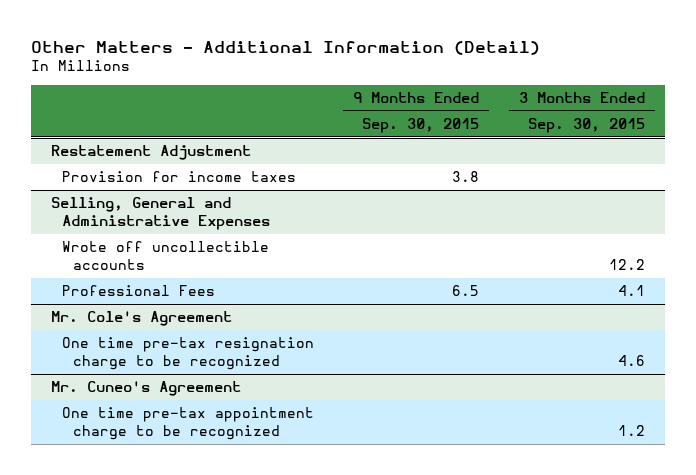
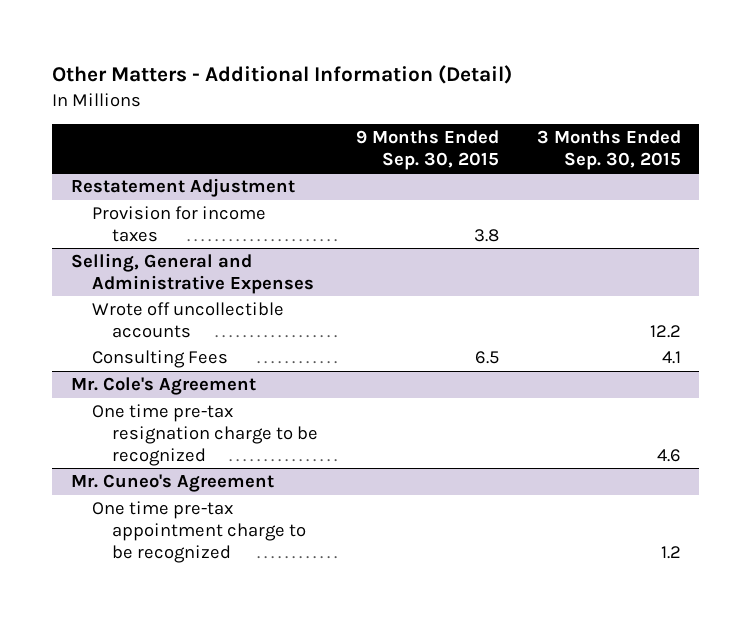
@ Selling, General and Administrative Expenses
- Professional Fees | 6.5 | 4.1
+ Consulting Fees | 6.5 | 4.1

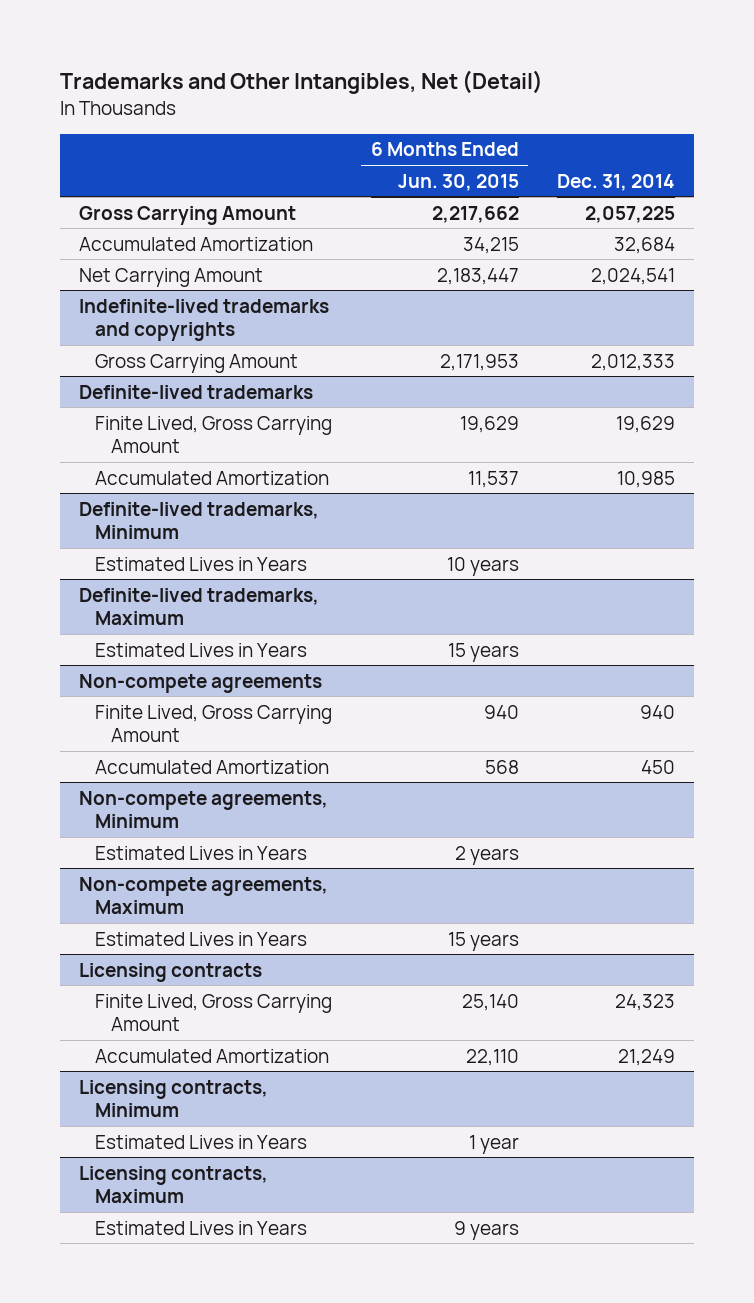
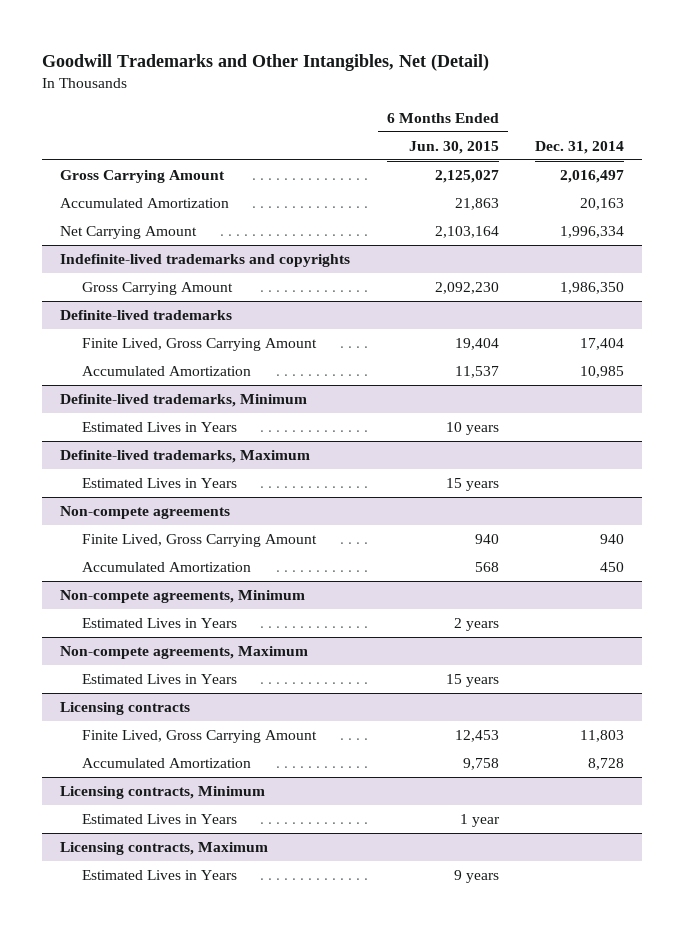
- Trademarks and Other Intangibles, Net (Detail)
+ Goodwill Trademarks and Other Intangibles, Net (Detail)
- Gross Carrying Amount | 2,217,662 | 2,057,225
- Accumulated Amortization | 34,215 | 32,684
- Net Carrying Amount | 2,183,447 | 2,024,541
+ Gross Carrying Amount | 2,125,027 | 2,016,497
+ Accumulated Amortization | 21,863 | 20,163
+ Net Carrying Amount | 2,103,164 | 1,996,334
@ Indefinite-lived trademarks and copyrights
- Gross Carrying Amount | 2,171,953 | 2,012,333
+ Gross Carrying Amount | 2,092,230 | 1,986,350
@ Definite-lived trademarks
- Finite Lived, Gross Carrying Amount | 19,629 | 19,629
+ Finite Lived, Gross Carrying Amount | 19,404 | 17,404
@ Licensing contracts
- Finite Lived, Gross Carrying Amount | 25,140 | 24,323
- Accumulated Amortization | 22,110 | 21,249
+ Finite Lived, Gross Carrying Amount | 12,453 | 11,803
+ Accumulated Amortization | 9,758 | 8,728

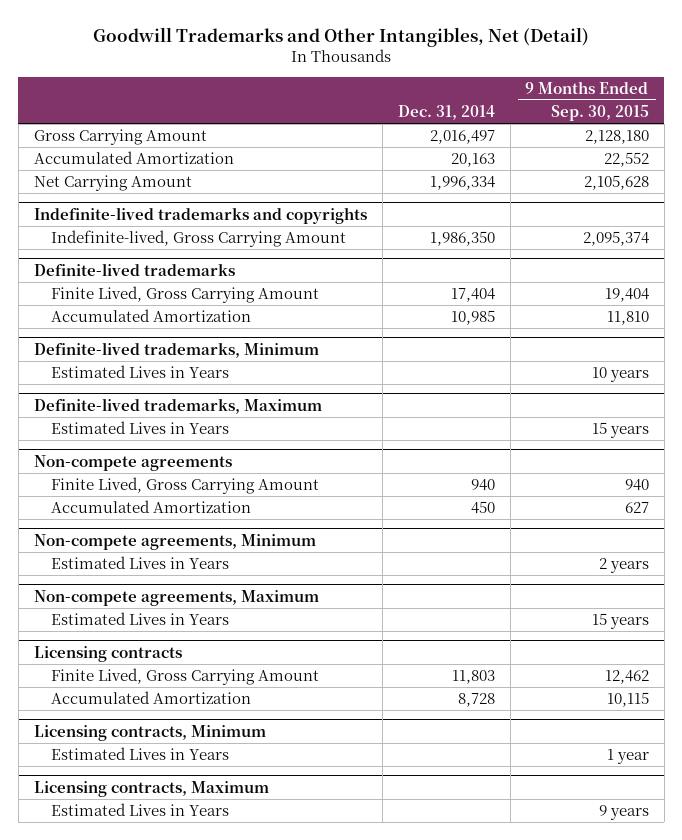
- | 6 Months Ended Jun. 30, 2015 | Dec. 31, 2014
+ | Dec. 31, 2014 | 9 Months Ended Sep. 30, 2015
@ Indefinite-lived trademarks and copyrights
- Gross Carrying Amount | 2,092,230 | 1,986,350
+ Indefinite-lived, Gross Carrying Amount | 1,986,350 | 2,095,374

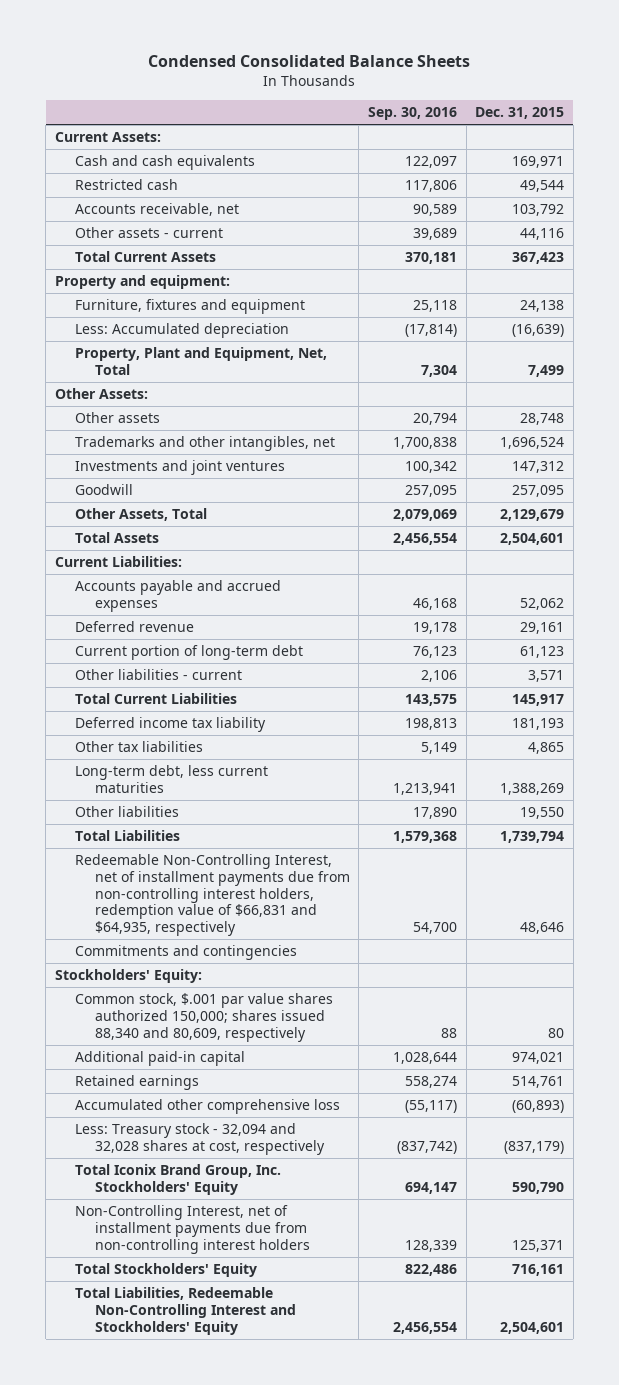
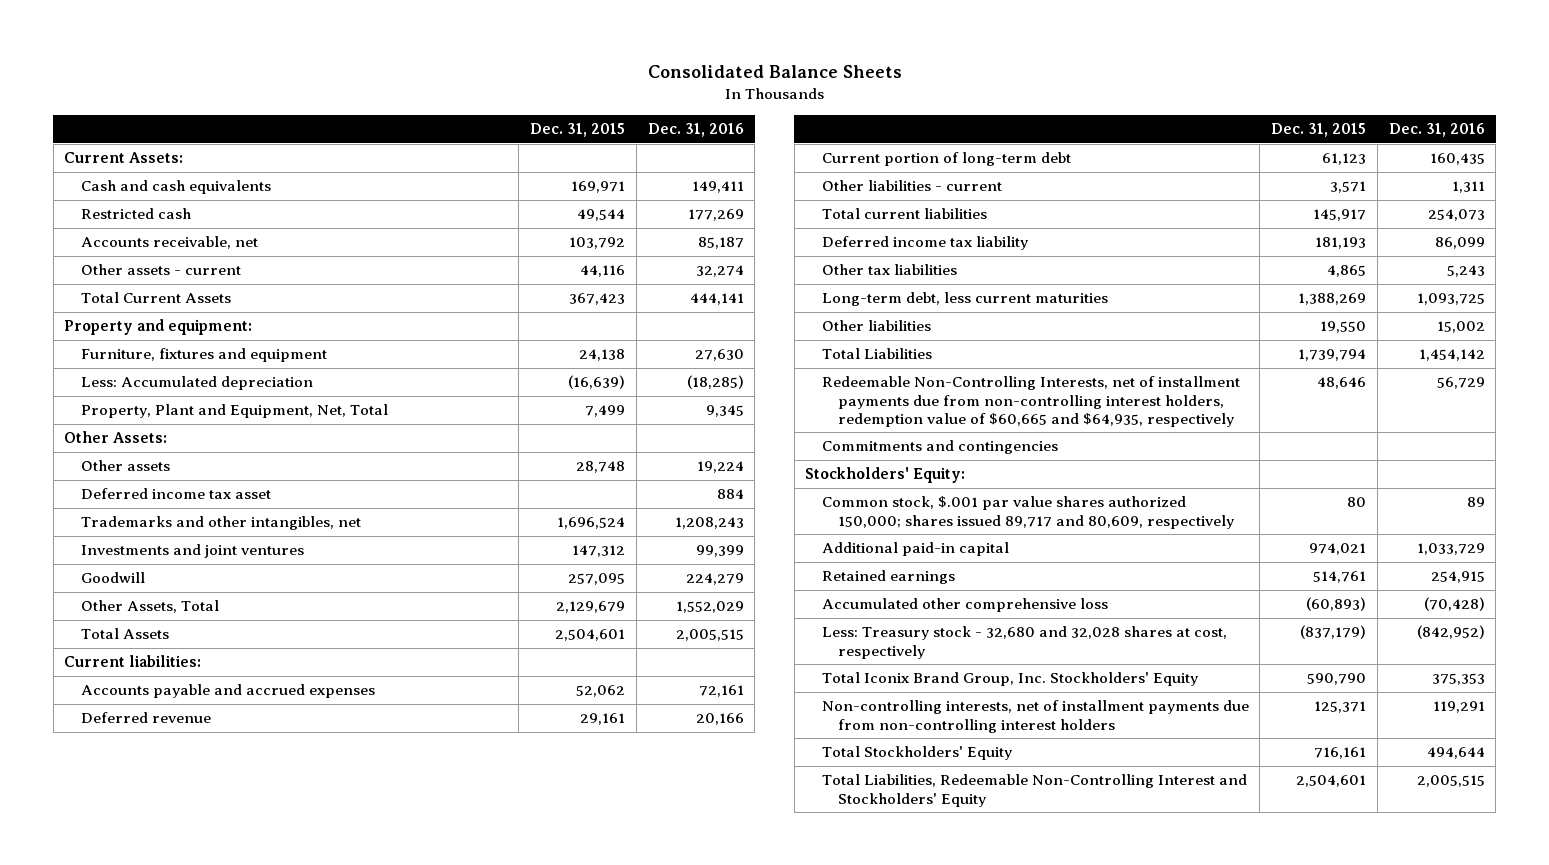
- Condensed Consolidated Balance Sheets
+ Consolidated Balance Sheets
- | Sep. 30, 2016 | Dec. 31, 2015
+ | Dec. 31, 2015 | Dec. 31, 2016
+ Deferred income tax asset | | 884
- Current Liabilities:
+ Current liabilities:
- Total Current Liabilities | 143,575 | 145,917
+ Total current liabilities | 145,917 | 254,073
- Redeemable Non-Controlling Interest, net of installment payments due from non-controlling interest holders, redemption value of $66,831 and $64,935, respectively | 54,700 | 48,646
+ Redeemable Non-Controlling Interests, net of installment payments due from non-controlling interest holders, redemption value of $60,665 and $64,935, respectively | 48,646 | 56,729
- Common stock, $.001 par value shares authorized 150,000; shares issued 88,340 and 80,609, respectively | 88 | 80
+ Common stock, $.001 par value shares authorized 150,000; shares issued 89,717 and 80,609, respectively | 80 | 89
- Less: Treasury stock - 32,094 and 32,028 shares at cost, respectively | (837,742) | (837,179)
+ Less: Treasury stock - 32,680 and 32,028 shares at cost, respectively | (837,179) | (842,952)
- Non-Controlling Interest, net of installment payments due from non-controlling interest holders | 128,339 | 125,371
+ Non-controlling interests, net of installment payments due from non-controlling interest holders | 125,371 | 119,291

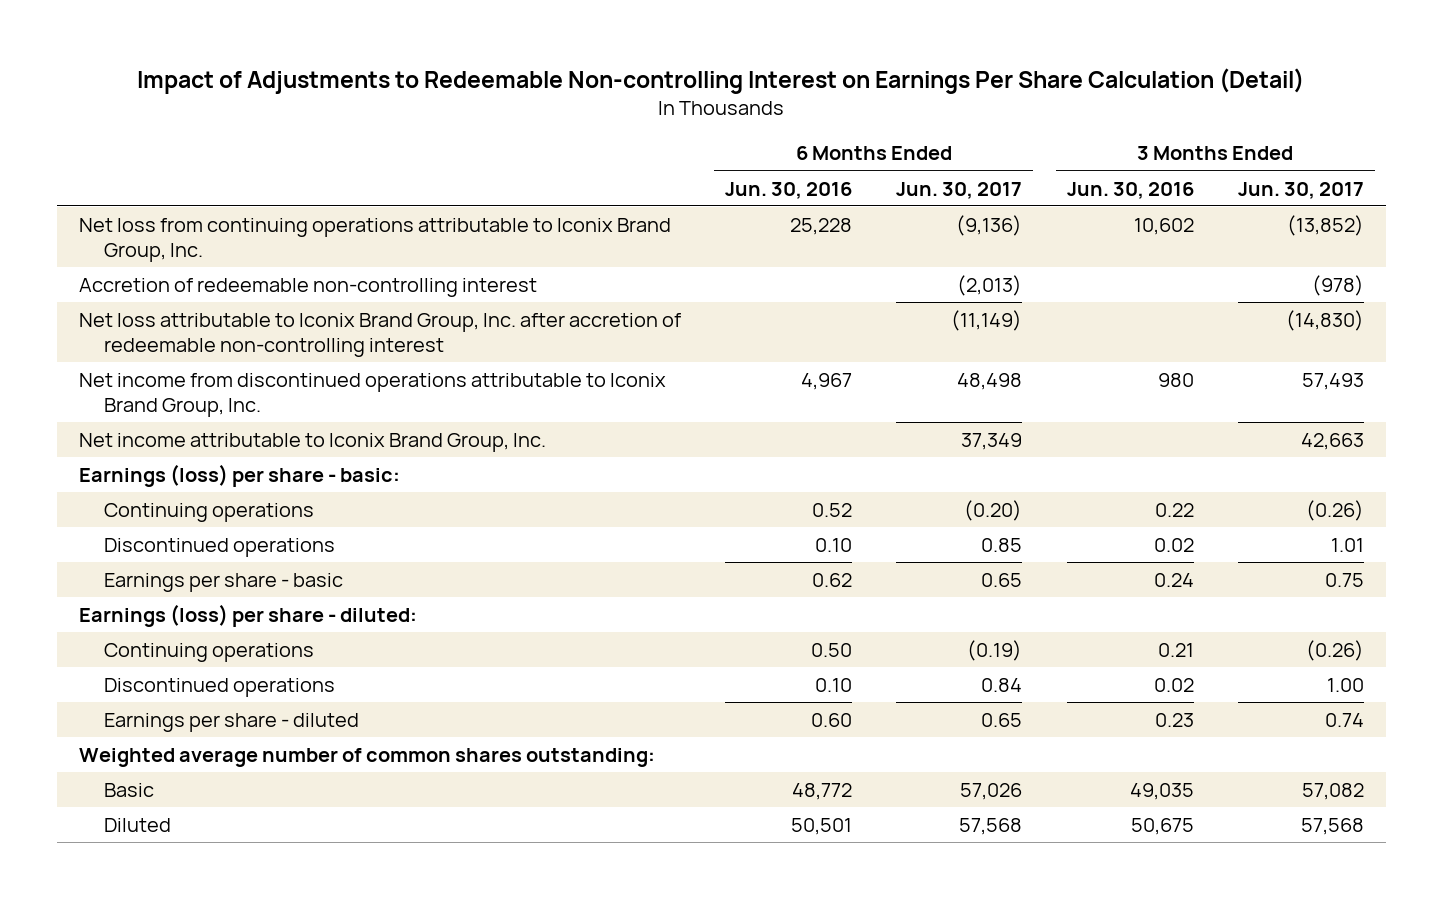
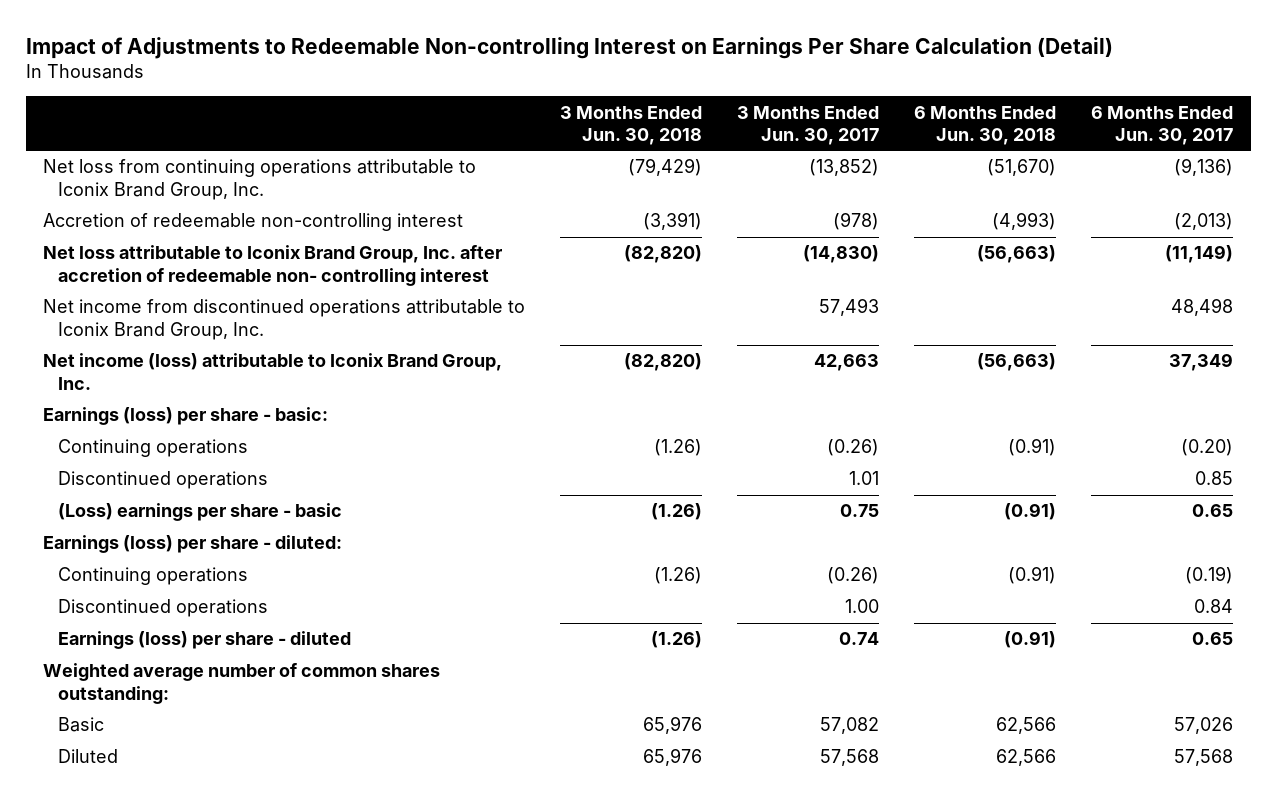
- | 6 Months Ended Jun. 30, 2016 | 6 Months Ended Jun. 30, 2017 | 3 Months Ended Jun. 30, 2016 | 3 Months Ended Jun. 30, 2017
+ | 3 Months Ended Jun. 30, 2018 | 3 Months Ended Jun. 30, 2017 | 6 Months Ended Jun. 30, 2018 | 6 Months Ended Jun. 30, 2017
- Net loss attributable to Iconix Brand Group, Inc. after accretion of redeemable non-controlling interest | | (11,149) | | (14,830)
+ Net loss attributable to Iconix Brand Group, Inc. after accretion of redeemable non- controlling interest | (82,820) | (14,830) | (56,663) | (11,149)
- Net income attributable to Iconix Brand Group, Inc. | | 37,349 | | 42,663
+ Net income (loss) attributable to Iconix Brand Group, Inc. | (82,820) | 42,663 | (56,663) | 37,349
- Earnings per share - basic | 0.62 | 0.65 | 0.24 | 0.75
+ (Loss) earnings per share - basic | (1.26) | 0.75 | (0.91) | 0.65
- Earnings per share - diluted | 0.60 | 0.65 | 0.23 | 0.74
+ Earnings (loss) per share - diluted | (1.26) | 0.74 | (0.91) | 0.65

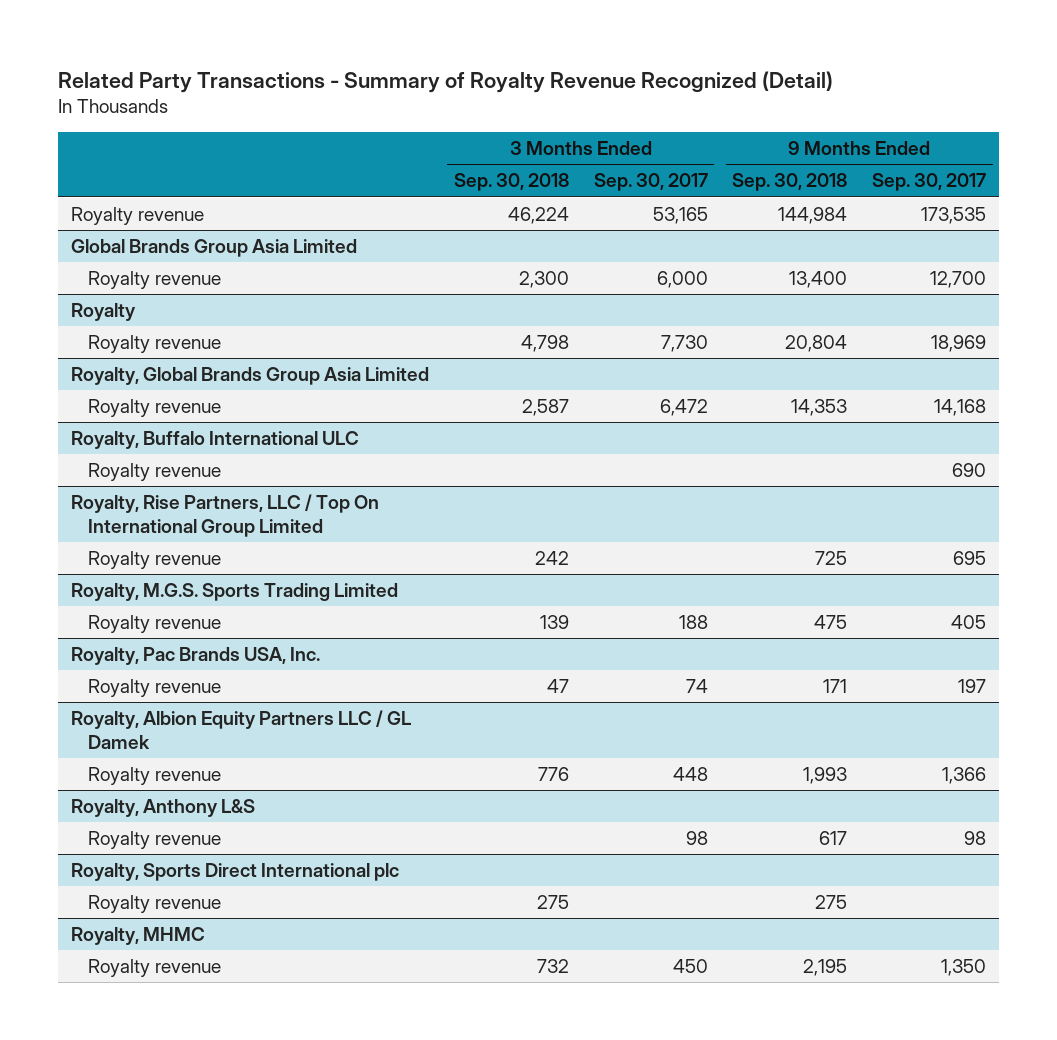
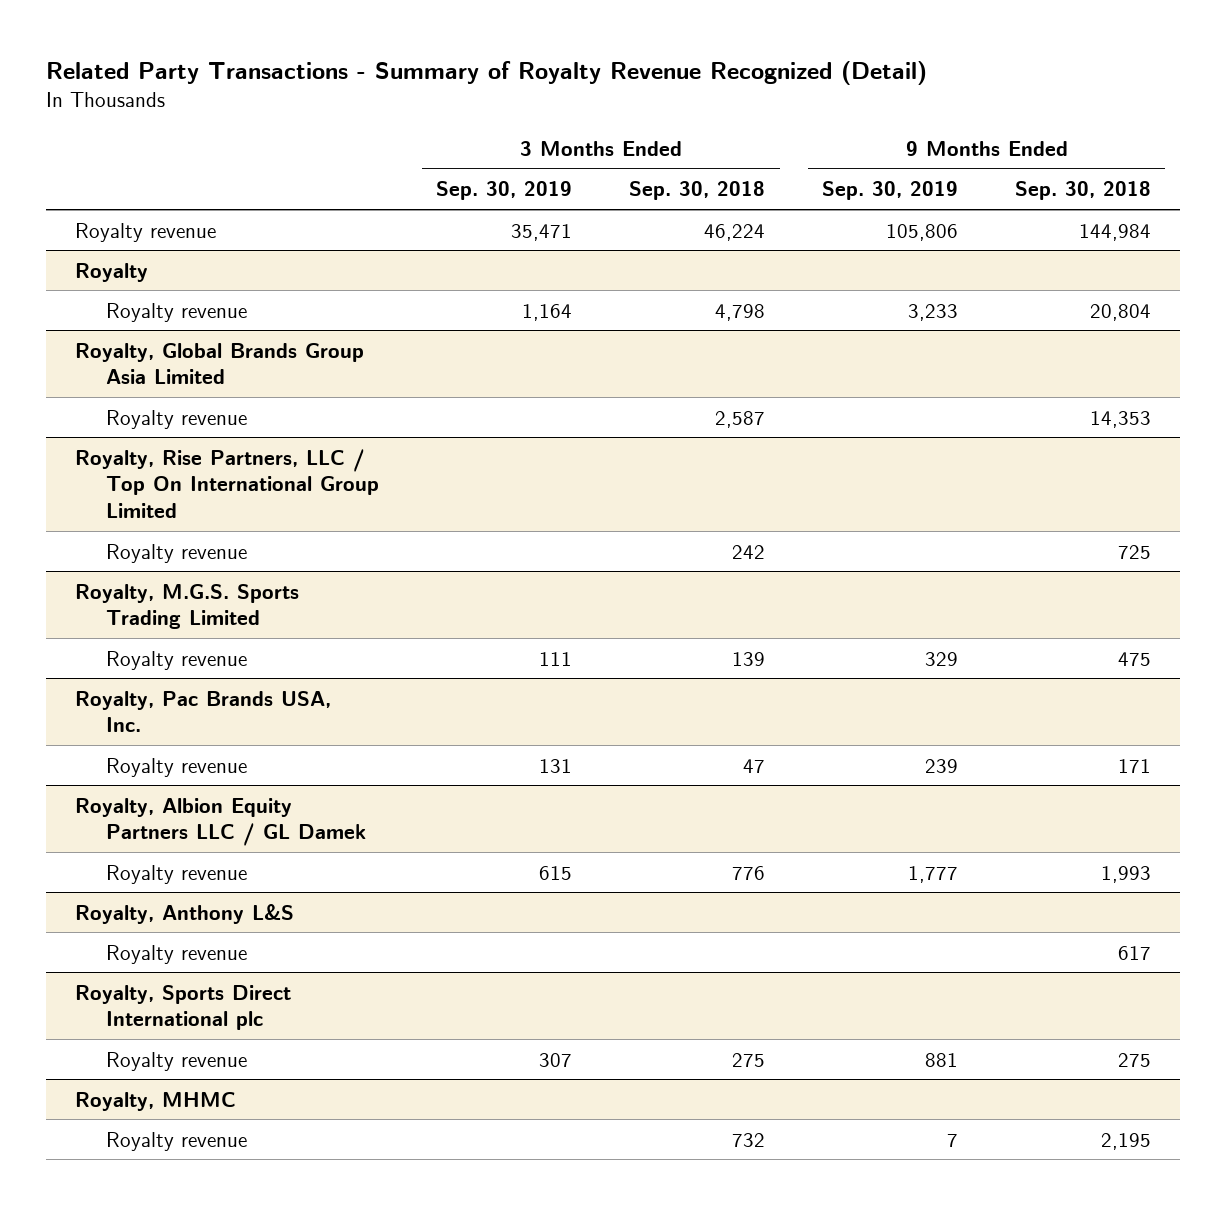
- | 3 Months Ended Sep. 30, 2018 | 3 Months Ended Sep. 30, 2017 | 9 Months Ended Sep. 30, 2018 | 9 Months Ended Sep. 30, 2017
+ | 3 Months Ended Sep. 30, 2019 | 3 Months Ended Sep. 30, 2018 | 9 Months Ended Sep. 30, 2019 | 9 Months Ended Sep. 30, 2018
- Global Brands Group Asia Limited
- Royalty revenue | 2,300 | 6,000 | 13,400 | 12,700
- Royalty, Buffalo International ULC
- Royalty revenue | | | | 690

